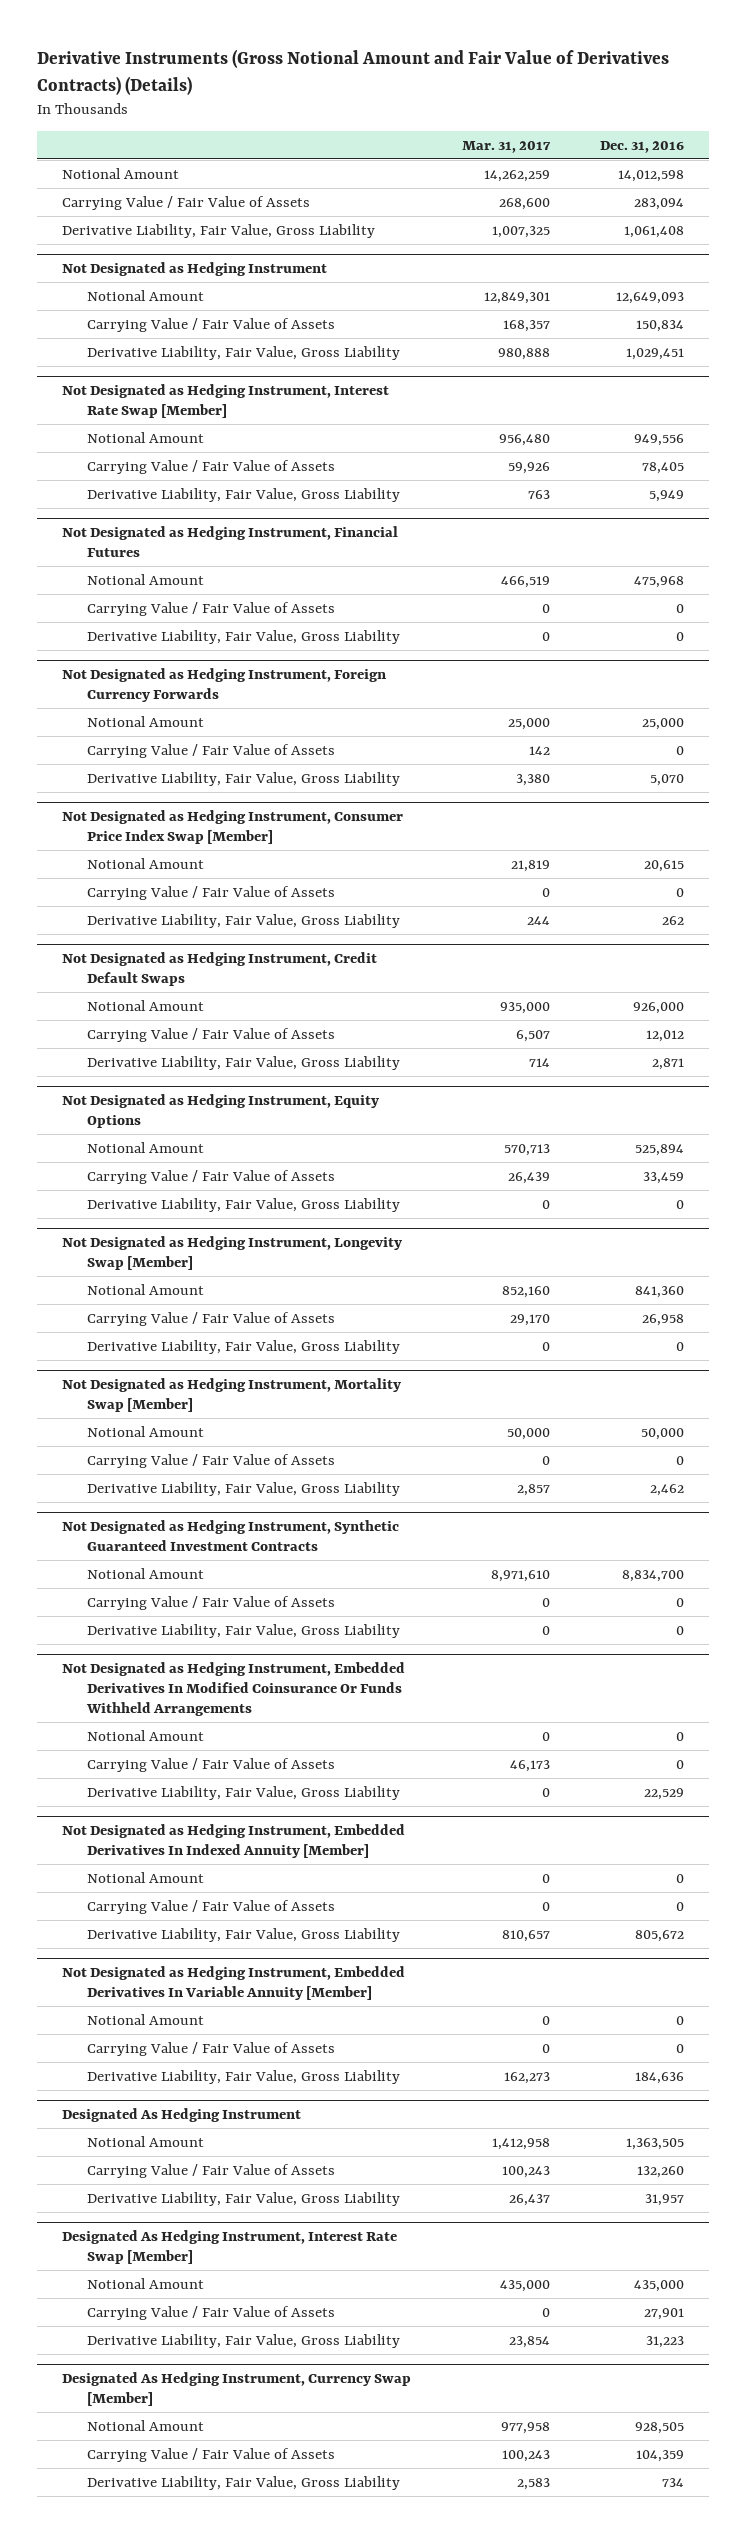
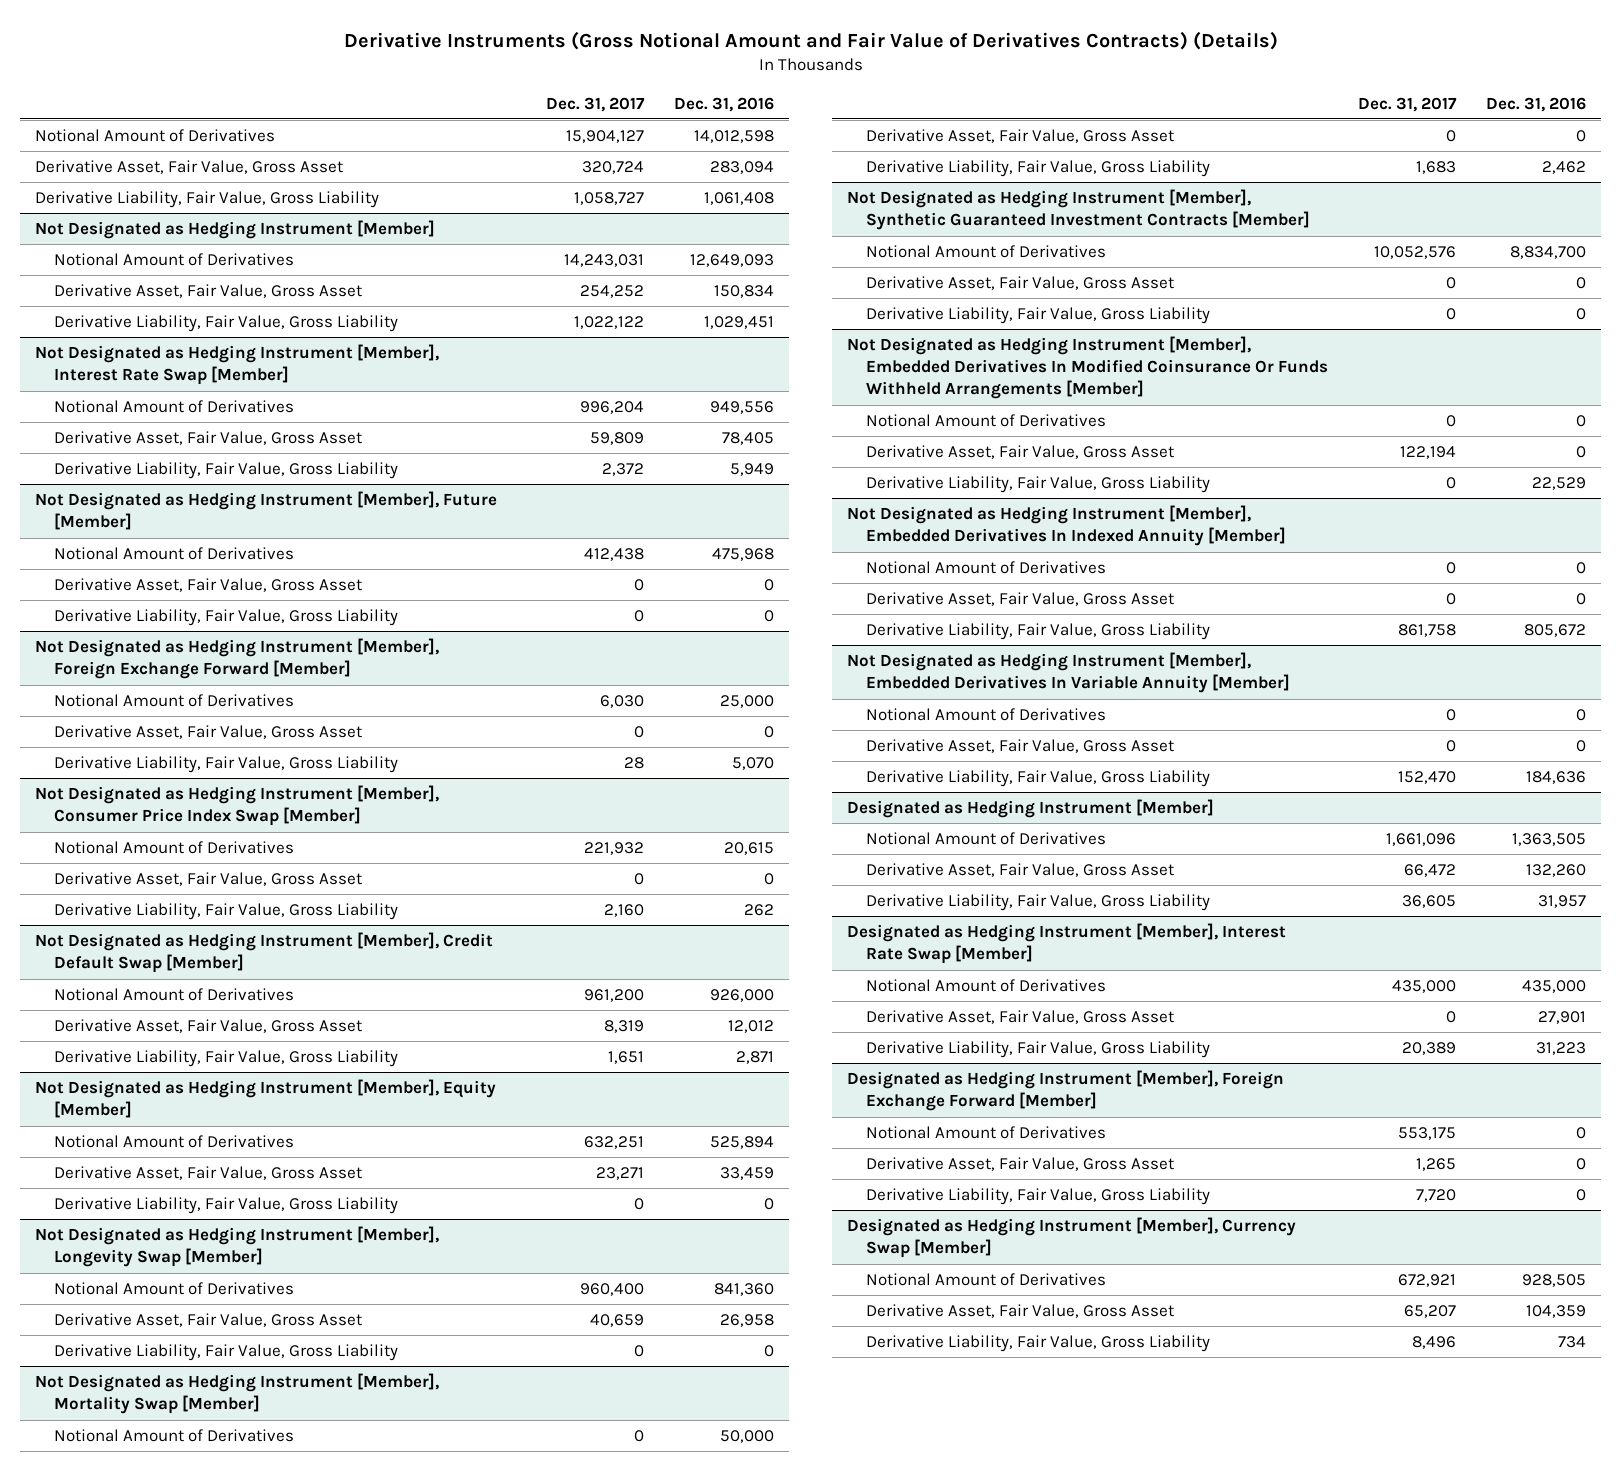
- | Mar. 31, 2017 | Dec. 31, 2016
+ | Dec. 31, 2017 | Dec. 31, 2016
- Notional Amount | 14,262,259 | 14,012,598
- Carrying Value / Fair Value of Assets | 268,600 | 283,094
+ Notional Amount of Derivatives | 15,904,127 | 14,012,598
+ Derivative Asset, Fair Value, Gross Asset | 320,724 | 283,094
- Not Designated as Hedging Instrument
- Notional Amount | 12,849,301 | 12,649,093
- Carrying Value / Fair Value of Assets | 168,357 | 150,834
+ Not Designated as Hedging Instrument [Member]
+ Notional Amount of Derivatives | 14,243,031 | 12,649,093
+ Derivative Asset, Fair Value, Gross Asset | 254,252 | 150,834
- Not Designated as Hedging Instrument, Interest Rate Swap [Member]
- Notional Amount | 956,480 | 949,556
- Carrying Value / Fair Value of Assets | 59,926 | 78,405
+ Not Designated as Hedging Instrument [Member], Interest Rate Swap [Member]
+ Notional Amount of Derivatives | 996,204 | 949,556
+ Derivative Asset, Fair Value, Gross Asset | 59,809 | 78,405
- Not Designated as Hedging Instrument, Financial Futures
- Notional Amount | 466,519 | 475,968
- Carrying Value / Fair Value of Assets | 0 | 0
+ Not Designated as Hedging Instrument [Member], Future [Member]
+ Notional Amount of Derivatives | 412,438 | 475,968
+ Derivative Asset, Fair Value, Gross Asset | 0 | 0
- Not Designated as Hedging Instrument, Foreign Currency Forwards
- Notional Amount | 25,000 | 25,000
- Carrying Value / Fair Value of Assets | 142 | 0
+ Not Designated as Hedging Instrument [Member], Foreign Exchange Forward [Member]
+ Notional Amount of Derivatives | 6,030 | 25,000
+ Derivative Asset, Fair Value, Gross Asset | 0 | 0
- Not Designated as Hedging Instrument, Consumer Price Index Swap [Member]
- Notional Amount | 21,819 | 20,615
- Carrying Value / Fair Value of Assets | 0 | 0
+ Not Designated as Hedging Instrument [Member], Consumer Price Index Swap [Member]
+ Notional Amount of Derivatives | 221,932 | 20,615
+ Derivative Asset, Fair Value, Gross Asset | 0 | 0
- Not Designated as Hedging Instrument, Credit Default Swaps
- Notional Amount | 935,000 | 926,000
- Carrying Value / Fair Value of Assets | 6,507 | 12,012
+ Not Designated as Hedging Instrument [Member], Credit Default Swap [Member]
+ Notional Amount of Derivatives | 961,200 | 926,000
+ Derivative Asset, Fair Value, Gross Asset | 8,319 | 12,012
- Not Designated as Hedging Instrument, Equity Options
- Notional Amount | 570,713 | 525,894
- Carrying Value / Fair Value of Assets | 26,439 | 33,459
+ Not Designated as Hedging Instrument [Member], Equity [Member]
+ Notional Amount of Derivatives | 632,251 | 525,894
+ Derivative Asset, Fair Value, Gross Asset | 23,271 | 33,459
- Not Designated as Hedging Instrument, Longevity Swap [Member]
- Notional Amount | 852,160 | 841,360
- Carrying Value / Fair Value of Assets | 29,170 | 26,958
+ Not Designated as Hedging Instrument [Member], Longevity Swap [Member]
+ Notional Amount of Derivatives | 960,400 | 841,360
+ Derivative Asset, Fair Value, Gross Asset | 40,659 | 26,958
- Not Designated as Hedging Instrument, Mortality Swap [Member]
- Notional Amount | 50,000 | 50,000
- Carrying Value / Fair Value of Assets | 0 | 0
+ Not Designated as Hedging Instrument [Member], Mortality Swap [Member]
+ Notional Amount of Derivatives | 0 | 50,000
+ Derivative Asset, Fair Value, Gross Asset | 0 | 0
- Not Designated as Hedging Instrument, Synthetic Guaranteed Investment Contracts
- Notional Amount | 8,971,610 | 8,834,700
- Carrying Value / Fair Value of Assets | 0 | 0
+ Not Designated as Hedging Instrument [Member], Synthetic Guaranteed Investment Contracts [Member]
+ Notional Amount of Derivatives | 10,052,576 | 8,834,700
+ Derivative Asset, Fair Value, Gross Asset | 0 | 0
- Not Designated as Hedging Instrument, Embedded Derivatives In Modified Coinsurance Or Funds Withheld Arrangements
- Notional Amount | 0 | 0
- Carrying Value / Fair Value of Assets | 46,173 | 0
+ Not Designated as Hedging Instrument [Member], Embedded Derivatives In Modified Coinsurance Or Funds Withheld Arrangements [Member]
+ Notional Amount of Derivatives | 0 | 0
+ Derivative Asset, Fair Value, Gross Asset | 122,194 | 0
- Not Designated as Hedging Instrument, Embedded Derivatives In Indexed Annuity [Member]
- Notional Amount | 0 | 0
- Carrying Value / Fair Value of Assets | 0 | 0
+ Not Designated as Hedging Instrument [Member], Embedded Derivatives In Indexed Annuity [Member]
+ Notional Amount of Derivatives | 0 | 0
+ Derivative Asset, Fair Value, Gross Asset | 0 | 0
- Not Designated as Hedging Instrument, Embedded Derivatives In Variable Annuity [Member]
- Notional Amount | 0 | 0
- Carrying Value / Fair Value of Assets | 0 | 0
+ Not Designated as Hedging Instrument [Member], Embedded Derivatives In Variable Annuity [Member]
+ Notional Amount of Derivatives | 0 | 0
+ Derivative Asset, Fair Value, Gross Asset | 0 | 0
- Designated As Hedging Instrument
- Notional Amount | 1,412,958 | 1,363,505
- Carrying Value / Fair Value of Assets | 100,243 | 132,260
+ Designated as Hedging Instrument [Member]
+ Notional Amount of Derivatives | 1,661,096 | 1,363,505
+ Derivative Asset, Fair Value, Gross Asset | 66,472 | 132,260
- Designated As Hedging Instrument, Interest Rate Swap [Member]
- Notional Amount | 435,000 | 435,000
- Carrying Value / Fair Value of Assets | 0 | 27,901
+ Designated as Hedging Instrument [Member], Interest Rate Swap [Member]
+ Notional Amount of Derivatives | 435,000 | 435,000
+ Derivative Asset, Fair Value, Gross Asset | 0 | 27,901
- Designated As Hedging Instrument, Currency Swap [Member]
- Notional Amount | 977,958 | 928,505
- Carrying Value / Fair Value of Assets | 100,243 | 104,359
+ Designated as Hedging Instrument [Member], Foreign Exchange Forward [Member]
+ Notional Amount of Derivatives | 553,175 | 0
+ Derivative Asset, Fair Value, Gross Asset | 1,265 | 0
+ Derivative Liability, Fair Value, Gross Liability | 7,720 | 0
+ Designated as Hedging Instrument [Member], Currency Swap [Member]
+ Notional Amount of Derivatives | 672,921 | 928,505
+ Derivative Asset, Fair Value, Gross Asset | 65,207 | 104,359

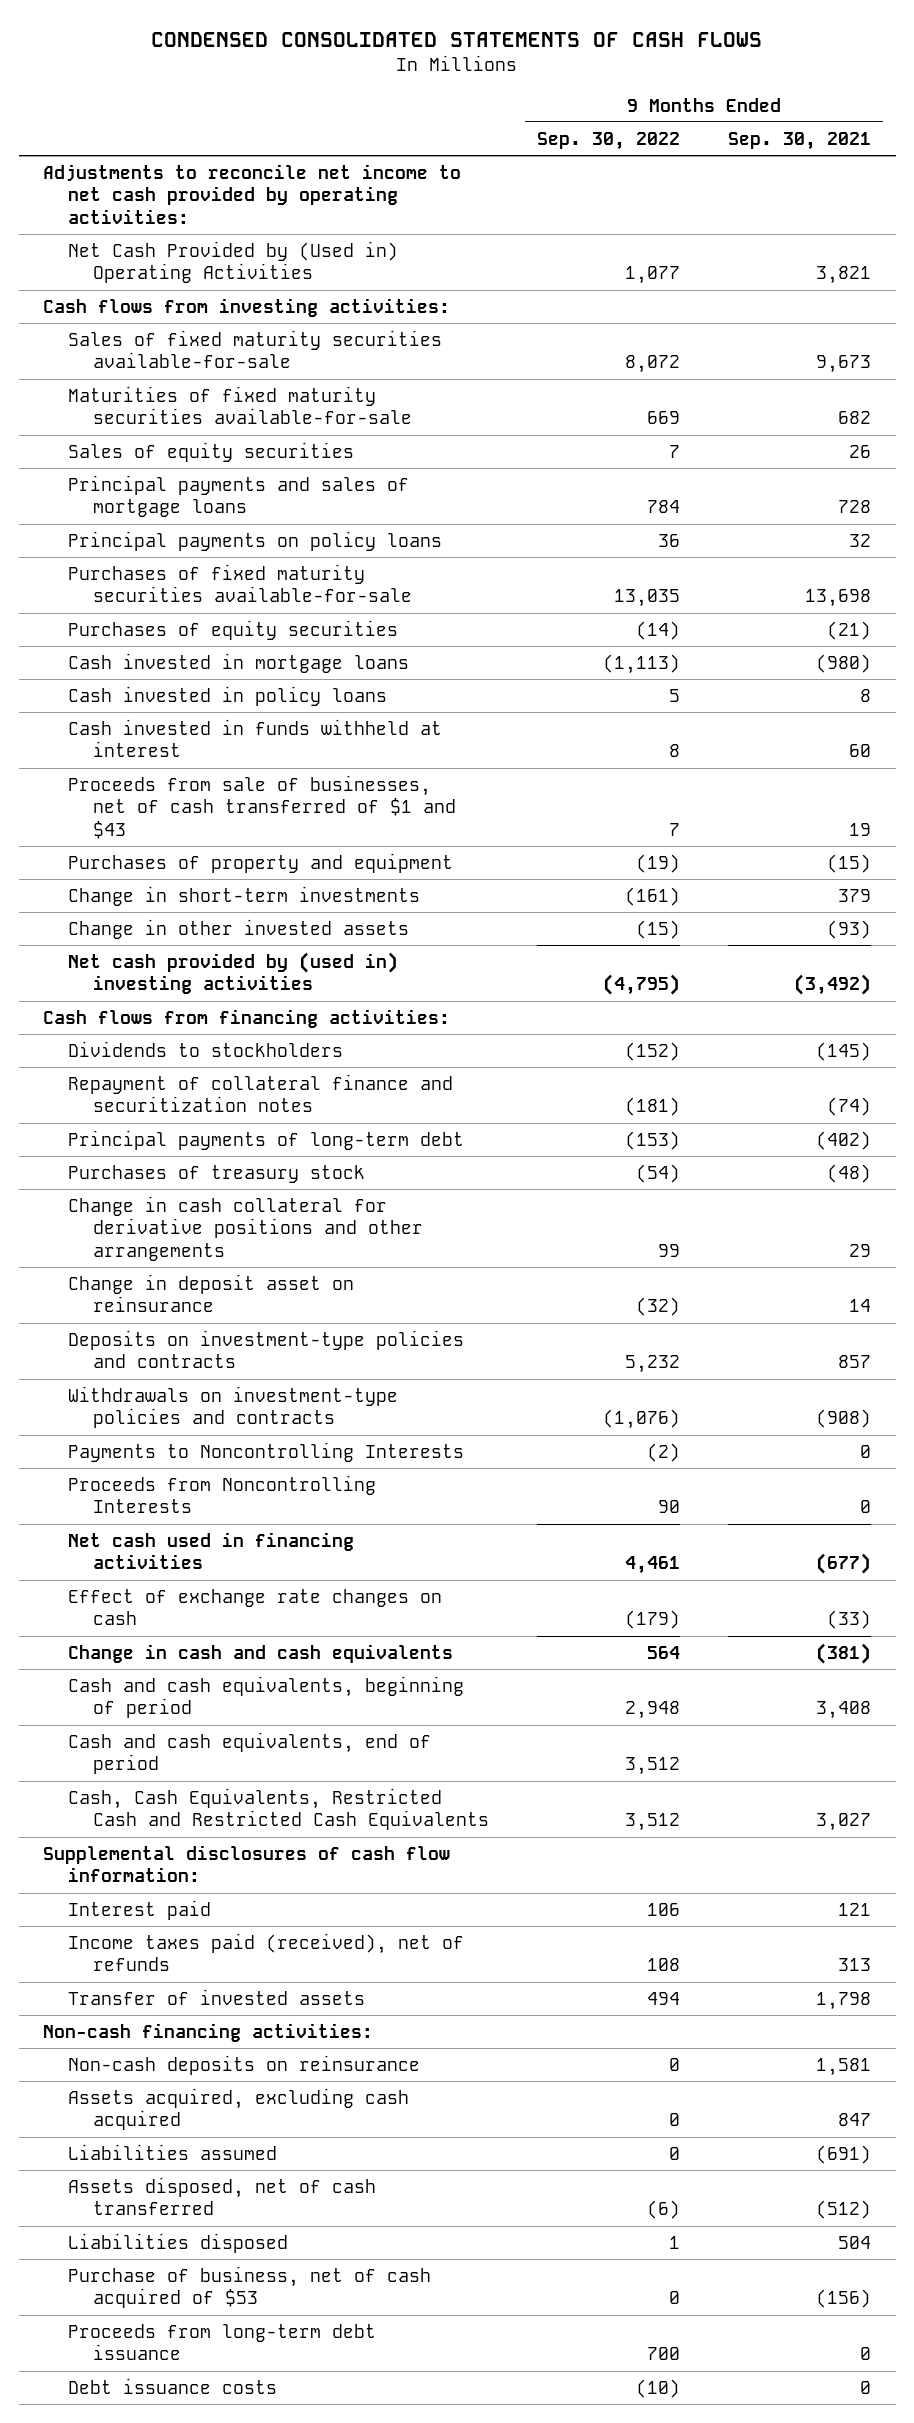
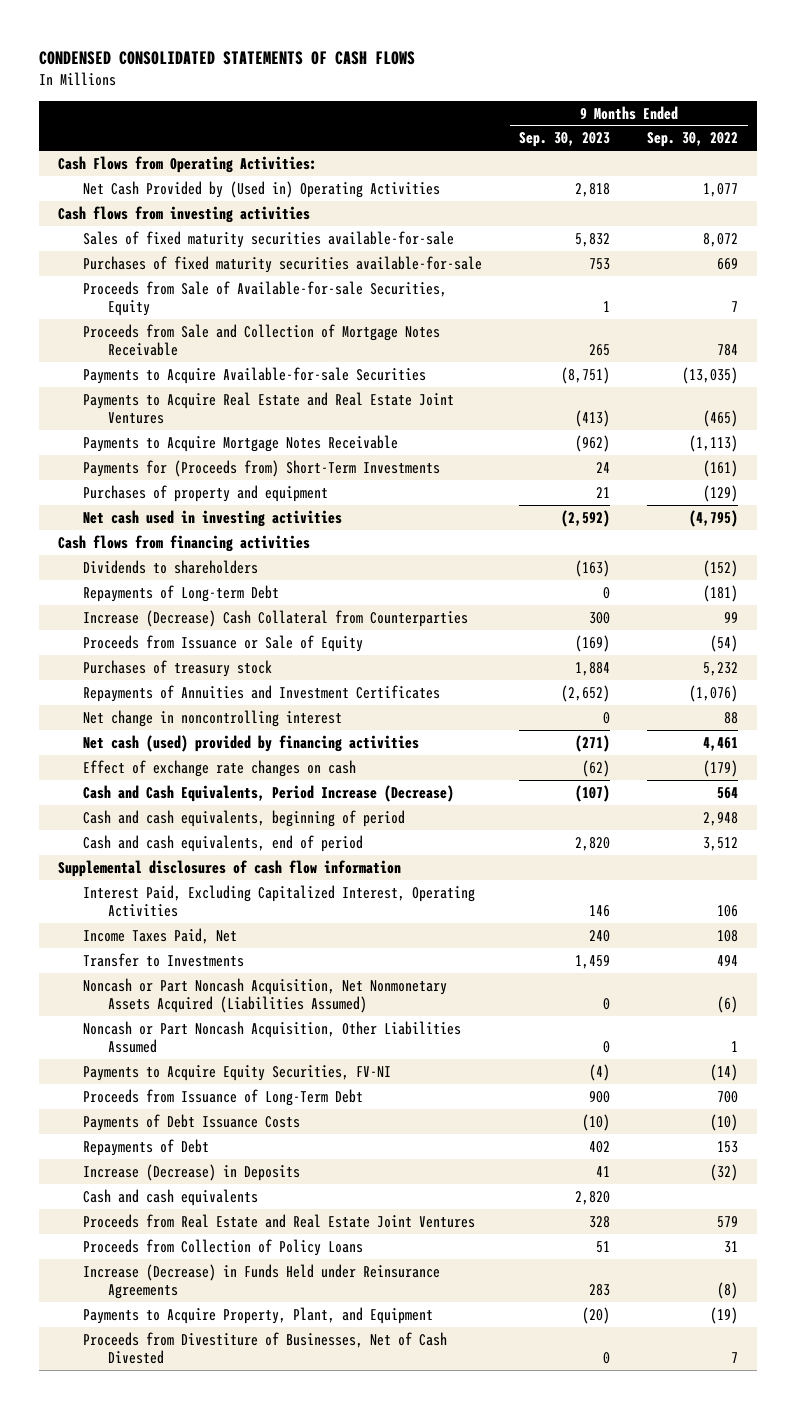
- | 9 Months Ended Sep. 30, 2022 | 9 Months Ended Sep. 30, 2021
+ | 9 Months Ended Sep. 30, 2023 | 9 Months Ended Sep. 30, 2022
- Adjustments to reconcile net income to net cash provided by operating activities:
+ Cash Flows from Operating Activities:
- Cash flows from investing activities:
+ Cash flows from investing activities
- Maturities of fixed maturity securities available-for-sale | 669 | 682
- Sales of equity securities | 7 | 26
- Principal payments and sales of mortgage loans | 784 | 728
- Principal payments on policy loans | 36 | 32
- Purchases of fixed maturity securities available-for-sale | 13,035 | 13,698
- Purchases of equity securities | (14) | (21)
- Cash invested in mortgage loans | (1,113) | (980)
- Cash invested in policy loans | 5 | 8
- Cash invested in funds withheld at interest | 8 | 60
- Proceeds from sale of businesses, net of cash transferred of $1 and $43 | 7 | 19
- Purchases of property and equipment | (19) | (15)
- Change in short-term investments | (161) | 379
- Change in other invested assets | (15) | (93)
- Net cash provided by (used in) investing activities | (4,795) | (3,492)
- Cash flows from financing activities:
- Dividends to stockholders | (152) | (145)
- Repayment of collateral finance and securitization notes | (181) | (74)
- Principal payments of long-term debt | (153) | (402)
- Purchases of treasury stock | (54) | (48)
- Change in cash collateral for derivative positions and other arrangements | 99 | 29
- Change in deposit asset on reinsurance | (32) | 14
- Deposits on investment-type policies and contracts | 5,232 | 857
- Withdrawals on investment-type policies and contracts | (1,076) | (908)
- Payments to Noncontrolling Interests | (2) | 0
- Proceeds from Noncontrolling Interests | 90 | 0
- Net cash used in financing activities | 4,461 | (677)
+ Purchases of fixed maturity securities available-for-sale | 753 | 669
+ Proceeds from Sale of Available-for-sale Securities, Equity | 1 | 7
+ Proceeds from Sale and Collection of Mortgage Notes Receivable | 265 | 784
+ Payments to Acquire Available-for-sale Securities | (8,751) | (13,035)
+ Payments to Acquire Real Estate and Real Estate Joint Ventures | (413) | (465)
+ Payments to Acquire Mortgage Notes Receivable | (962) | (1,113)
+ Payments for (Proceeds from) Short-Term Investments | 24 | (161)
+ Purchases of property and equipment | 21 | (129)
+ Net cash used in investing activities | (2,592) | (4,795)
+ Cash flows from financing activities
+ Dividends to shareholders | (163) | (152)
+ Repayments of Long-term Debt | 0 | (181)
+ Increase (Decrease) Cash Collateral from Counterparties | 300 | 99
+ Proceeds from Issuance or Sale of Equity | (169) | (54)
+ Purchases of treasury stock | 1,884 | 5,232
+ Repayments of Annuities and Investment Certificates | (2,652) | (1,076)
+ Net change in noncontrolling interest | 0 | 88
+ Net cash (used) provided by financing activities | (271) | 4,461
- Change in cash and cash equivalents | 564 | (381)
+ Cash and Cash Equivalents, Period Increase (Decrease) | (107) | 564
- Cash, Cash Equivalents, Restricted Cash and Restricted Cash Equivalents | 3,512 | 3,027
- Supplemental disclosures of cash flow information:
- Interest paid | 106 | 121
- Income taxes paid (received), net of refunds | 108 | 313
- Transfer of invested assets | 494 | 1,798
- Non-cash financing activities:
- Non-cash deposits on reinsurance | 0 | 1,581
- Assets acquired, excluding cash acquired | 0 | 847
- Liabilities assumed | 0 | (691)
- Assets disposed, net of cash transferred | (6) | (512)
- Liabilities disposed | 1 | 504
- Purchase of business, net of cash acquired of $53 | 0 | (156)
- Proceeds from long-term debt issuance | 700 | 0
- Debt issuance costs | (10) | 0
+ Supplemental disclosures of cash flow information
+ Interest Paid, Excluding Capitalized Interest, Operating Activities | 146 | 106
+ Income Taxes Paid, Net | 240 | 108
+ Transfer to Investments | 1,459 | 494
+ Noncash or Part Noncash Acquisition, Net Nonmonetary Assets Acquired (Liabilities Assumed) | 0 | (6)
+ Noncash or Part Noncash Acquisition, Other Liabilities Assumed | 0 | 1
+ Payments to Acquire Equity Securities, FV-NI | (4) | (14)
+ Proceeds from Issuance of Long-Term Debt | 900 | 700
+ Payments of Debt Issuance Costs | (10) | (10)
+ Repayments of Debt | 402 | 153
+ Increase (Decrease) in Deposits | 41 | (32)
+ Cash and cash equivalents | 2,820 |
+ Proceeds from Real Estate and Real Estate Joint Ventures | 328 | 579
+ Proceeds from Collection of Policy Loans | 51 | 31
+ Increase (Decrease) in Funds Held under Reinsurance Agreements | 283 | (8)
+ Payments to Acquire Property, Plant, and Equipment | (20) | (19)
+ Proceeds from Divestiture of Businesses, Net of Cash Divested | 0 | 7

